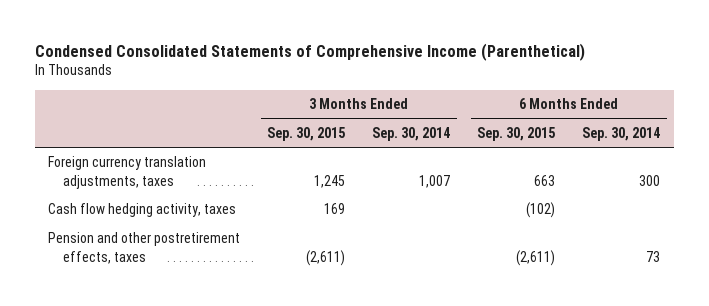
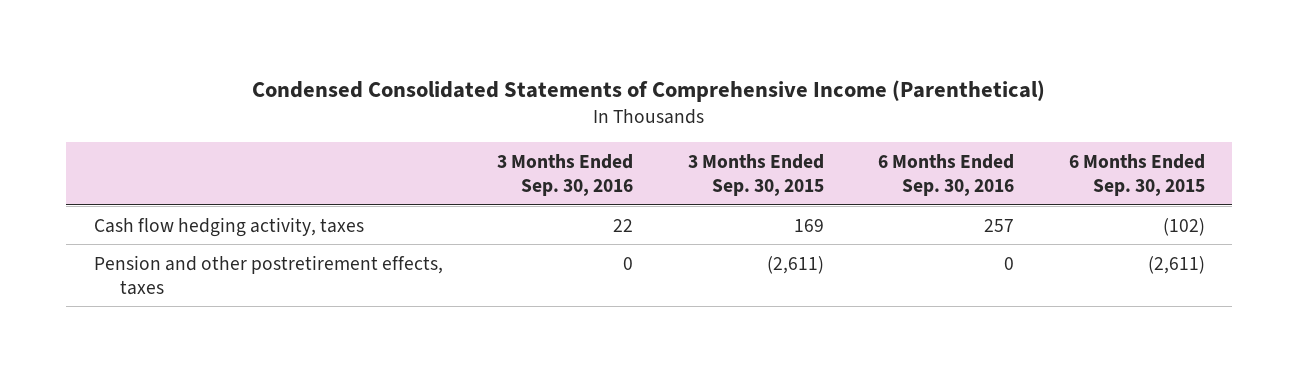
- | 3 Months Ended Sep. 30, 2015 | 3 Months Ended Sep. 30, 2014 | 6 Months Ended Sep. 30, 2015 | 6 Months Ended Sep. 30, 2014
+ | 3 Months Ended Sep. 30, 2016 | 3 Months Ended Sep. 30, 2015 | 6 Months Ended Sep. 30, 2016 | 6 Months Ended Sep. 30, 2015
- Foreign currency translation adjustments, taxes | 1,245 | 1,007 | 663 | 300

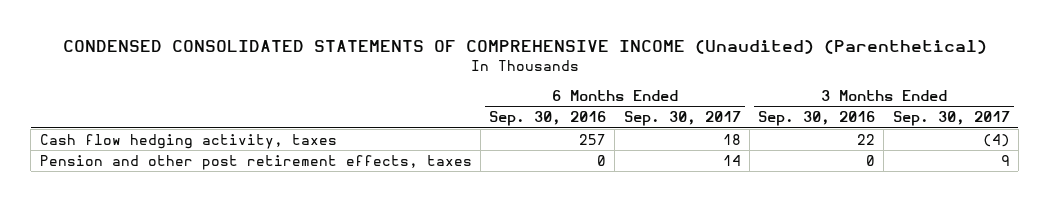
- Condensed Consolidated Statements of Comprehensive Income (Parenthetical)
+ CONDENSED CONSOLIDATED STATEMENTS OF COMPREHENSIVE INCOME (Unaudited) (Parenthetical)
- | 3 Months Ended Sep. 30, 2016 | 3 Months Ended Sep. 30, 2015 | 6 Months Ended Sep. 30, 2016 | 6 Months Ended Sep. 30, 2015
+ | 6 Months Ended Sep. 30, 2016 | 6 Months Ended Sep. 30, 2017 | 3 Months Ended Sep. 30, 2016 | 3 Months Ended Sep. 30, 2017
- Pension and other postretirement effects, taxes | 0 | (2,611) | 0 | (2,611)
+ Pension and other post retirement effects, taxes | 0 | 14 | 0 | 9

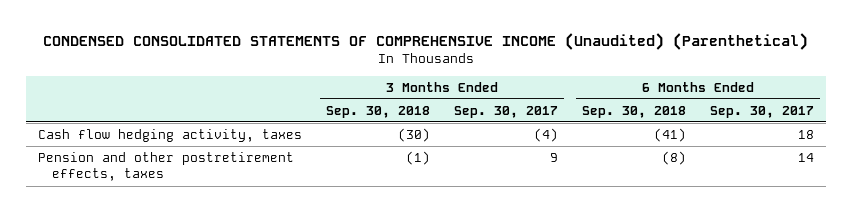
- | 6 Months Ended Sep. 30, 2016 | 6 Months Ended Sep. 30, 2017 | 3 Months Ended Sep. 30, 2016 | 3 Months Ended Sep. 30, 2017
+ | 3 Months Ended Sep. 30, 2018 | 3 Months Ended Sep. 30, 2017 | 6 Months Ended Sep. 30, 2018 | 6 Months Ended Sep. 30, 2017
- Pension and other post retirement effects, taxes | 0 | 14 | 0 | 9
+ Pension and other postretirement effects, taxes | (1) | 9 | (8) | 14

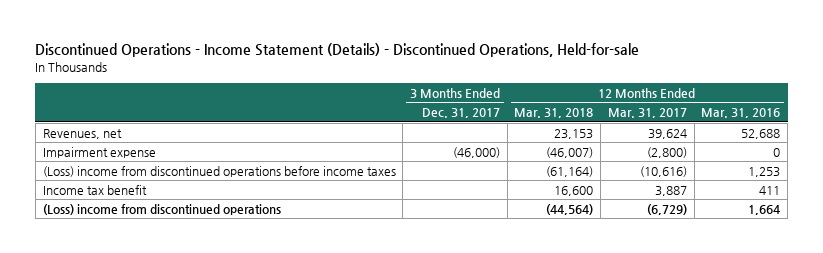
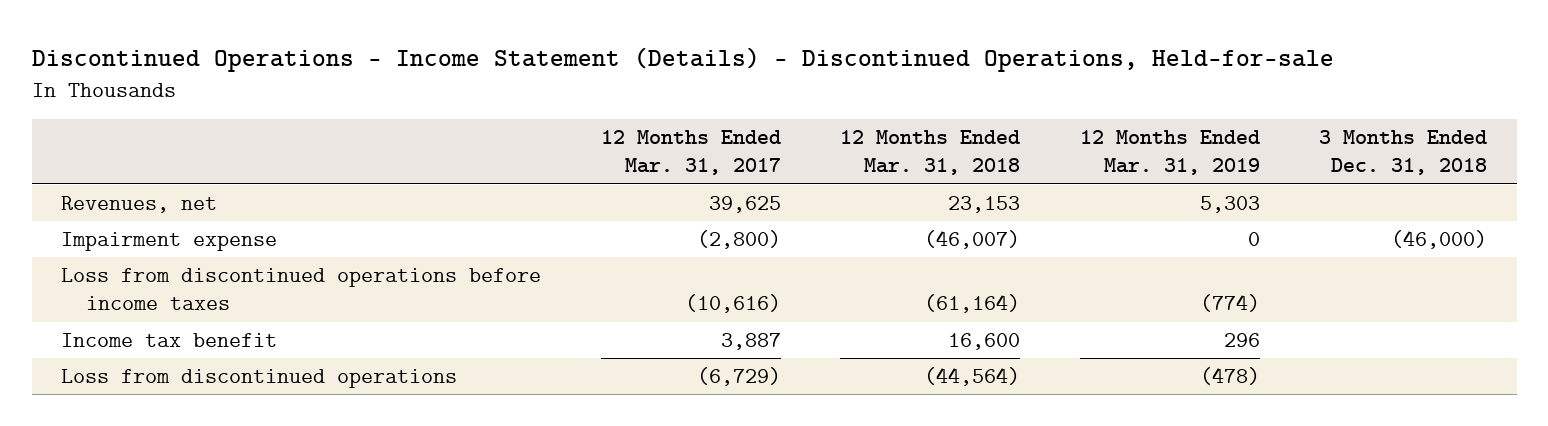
- | 3 Months Ended Dec. 31, 2017 | 12 Months Ended Mar. 31, 2018 | 12 Months Ended Mar. 31, 2017 | 12 Months Ended Mar. 31, 2016
+ | 12 Months Ended Mar. 31, 2017 | 12 Months Ended Mar. 31, 2018 | 12 Months Ended Mar. 31, 2019 | 3 Months Ended Dec. 31, 2018
- Revenues, net | | 23,153 | 39,624 | 52,688
+ Revenues, net | 39,625 | 23,153 | 5,303 |
- (Loss) income from discontinued operations before income taxes | | (61,164) | (10,616) | 1,253
+ Loss from discontinued operations before income taxes | (10,616) | (61,164) | (774) |
- (Loss) income from discontinued operations | | (44,564) | (6,729) | 1,664
+ Loss from discontinued operations | (6,729) | (44,564) | (478) |

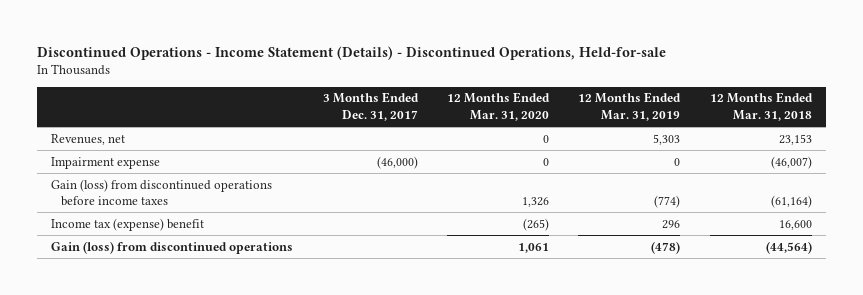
- | 12 Months Ended Mar. 31, 2017 | 12 Months Ended Mar. 31, 2018 | 12 Months Ended Mar. 31, 2019 | 3 Months Ended Dec. 31, 2018
+ | 3 Months Ended Dec. 31, 2017 | 12 Months Ended Mar. 31, 2020 | 12 Months Ended Mar. 31, 2019 | 12 Months Ended Mar. 31, 2018
- Loss from discontinued operations before income taxes | (10,616) | (61,164) | (774) |
- Income tax benefit | 3,887 | 16,600 | 296 |
- Loss from discontinued operations | (6,729) | (44,564) | (478) |
+ Gain (loss) from discontinued operations before income taxes | | 1,326 | (774) | (61,164)
+ Income tax (expense) benefit | | (265) | 296 | 16,600
+ Gain (loss) from discontinued operations | | 1,061 | (478) | (44,564)

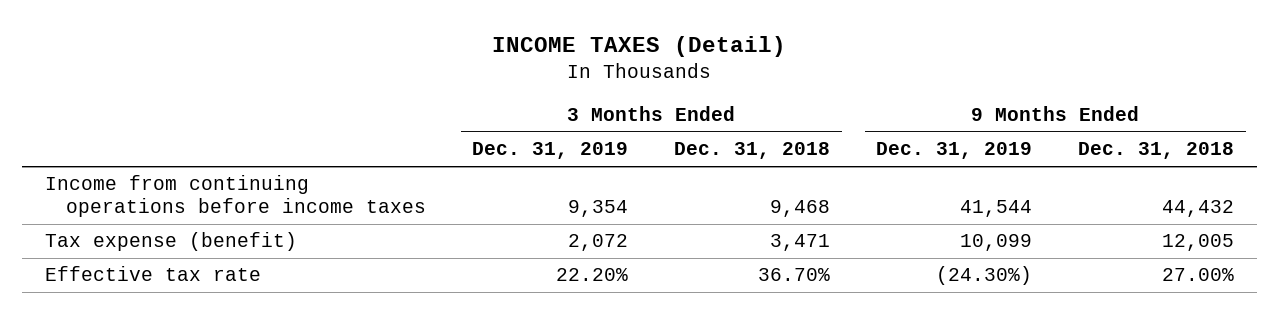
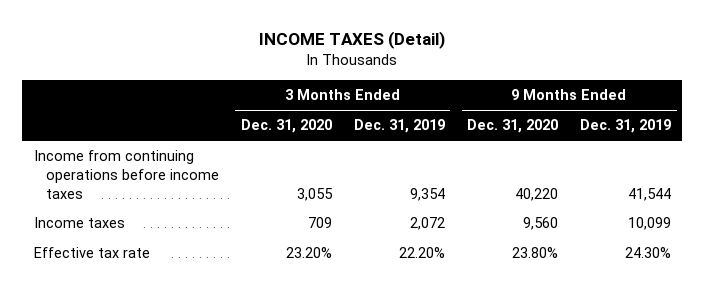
- | 3 Months Ended Dec. 31, 2019 | 3 Months Ended Dec. 31, 2018 | 9 Months Ended Dec. 31, 2019 | 9 Months Ended Dec. 31, 2018
+ | 3 Months Ended Dec. 31, 2020 | 3 Months Ended Dec. 31, 2019 | 9 Months Ended Dec. 31, 2020 | 9 Months Ended Dec. 31, 2019
- Tax expense (benefit) | 2,072 | 3,471 | 10,099 | 12,005
- Effective tax rate | 22.20% | 36.70% | (24.30%) | 27.00%
+ Income taxes | 709 | 2,072 | 9,560 | 10,099
+ Effective tax rate | 23.20% | 22.20% | 23.80% | 24.30%

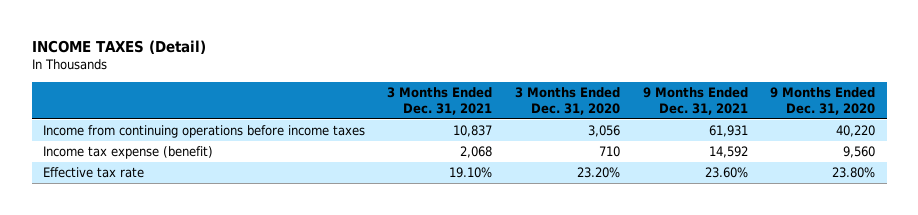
- | 3 Months Ended Dec. 31, 2020 | 3 Months Ended Dec. 31, 2019 | 9 Months Ended Dec. 31, 2020 | 9 Months Ended Dec. 31, 2019
+ | 3 Months Ended Dec. 31, 2021 | 3 Months Ended Dec. 31, 2020 | 9 Months Ended Dec. 31, 2021 | 9 Months Ended Dec. 31, 2020
- Income from continuing operations before income taxes | 3,055 | 9,354 | 40,220 | 41,544
- Income taxes | 709 | 2,072 | 9,560 | 10,099
+ Income from continuing operations before income taxes | 10,837 | 3,056 | 61,931 | 40,220
+ Income tax expense (benefit) | 2,068 | 710 | 14,592 | 9,560

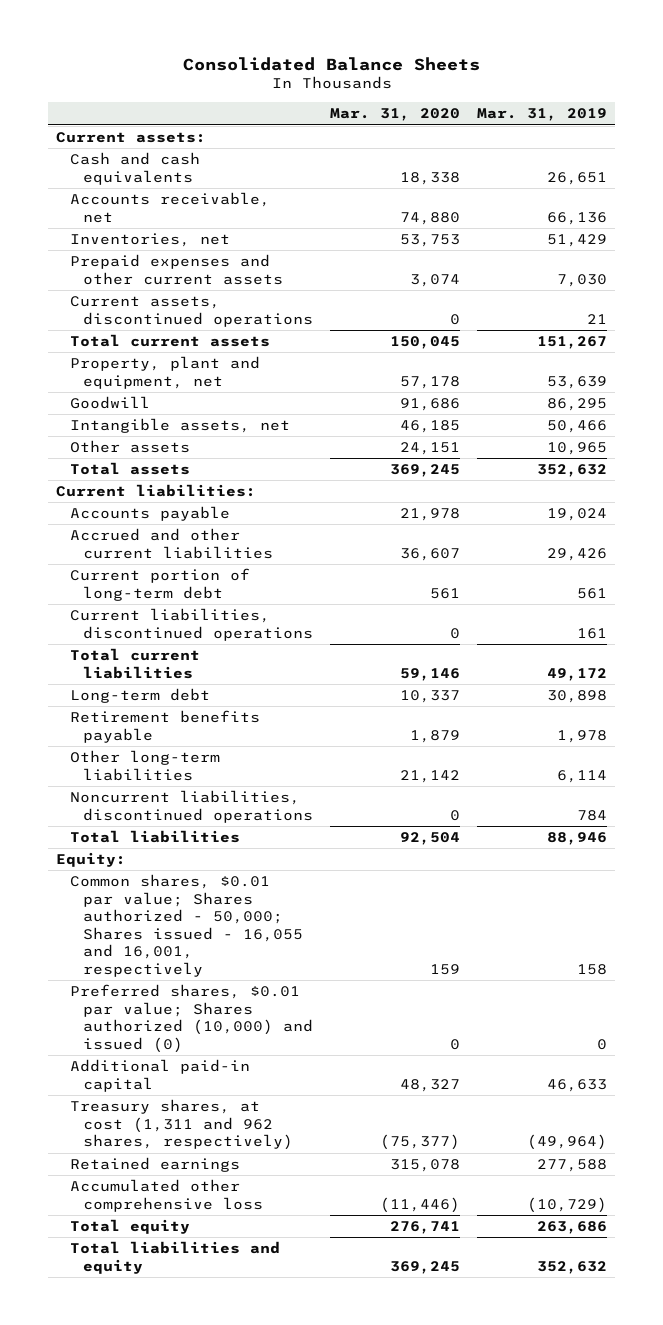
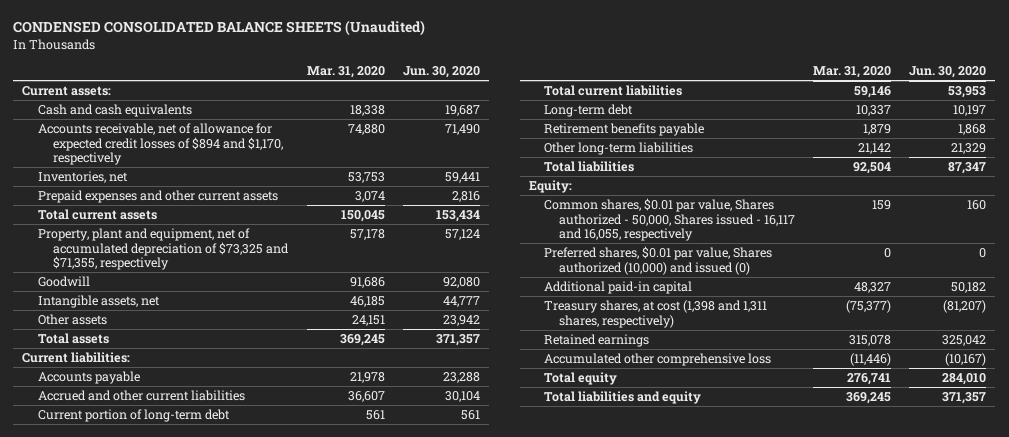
- Consolidated Balance Sheets
+ CONDENSED CONSOLIDATED BALANCE SHEETS (Unaudited)
- | Mar. 31, 2020 | Mar. 31, 2019
+ | Mar. 31, 2020 | Jun. 30, 2020
- Accounts receivable, net | 74,880 | 66,136
+ Accounts receivable, net of allowance for expected credit losses of $894 and $1,170, respectively | 74,880 | 71,490
- Current assets, discontinued operations | 0 | 21
- Property, plant and equipment, net | 57,178 | 53,639
+ Property, plant and equipment, net of accumulated depreciation of $73,325 and $71,355, respectively | 57,178 | 57,124
- Current liabilities, discontinued operations | 0 | 161
- Noncurrent liabilities, discontinued operations | 0 | 784
- Common shares, $0.01 par value; Shares authorized - 50,000; Shares issued - 16,055 and 16,001, respectively | 159 | 158
- Preferred shares, $0.01 par value; Shares authorized (10,000) and issued (0) | 0 | 0
+ Common shares, $0.01 par value, Shares authorized - 50,000, Shares issued - 16,117 and 16,055, respectively | 159 | 160
+ Preferred shares, $0.01 par value, Shares authorized (10,000) and issued (0) | 0 | 0
- Treasury shares, at cost (1,311 and 962 shares, respectively) | (75,377) | (49,964)
+ Treasury shares, at cost (1,398 and 1,311 shares, respectively) | (75,377) | (81,207)

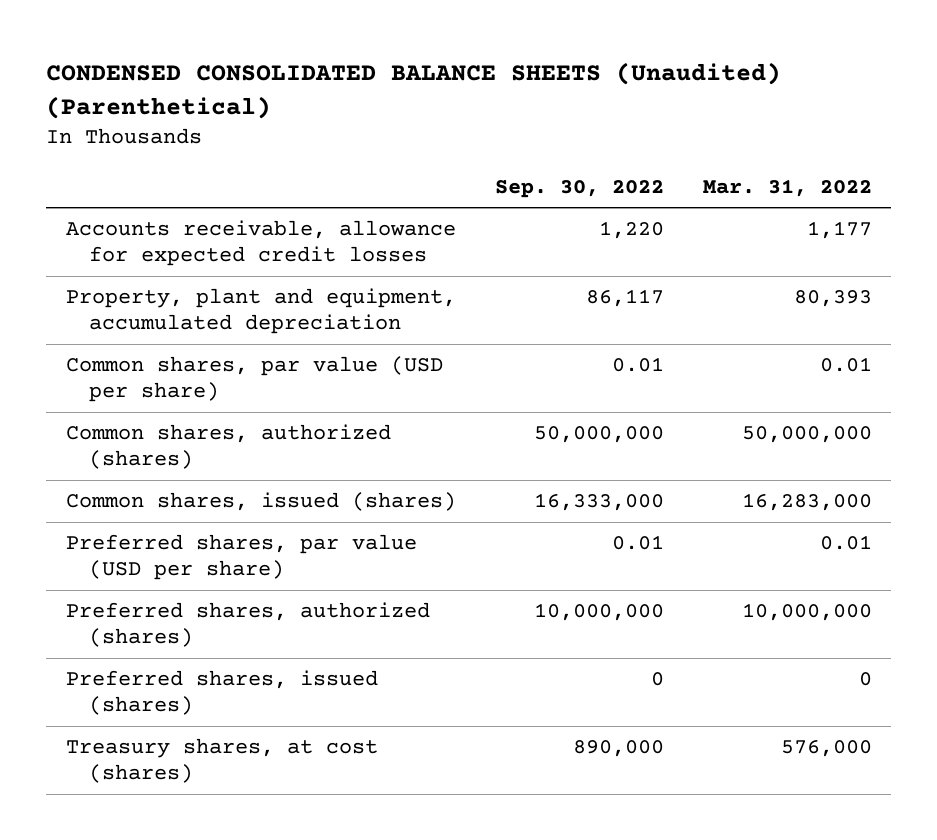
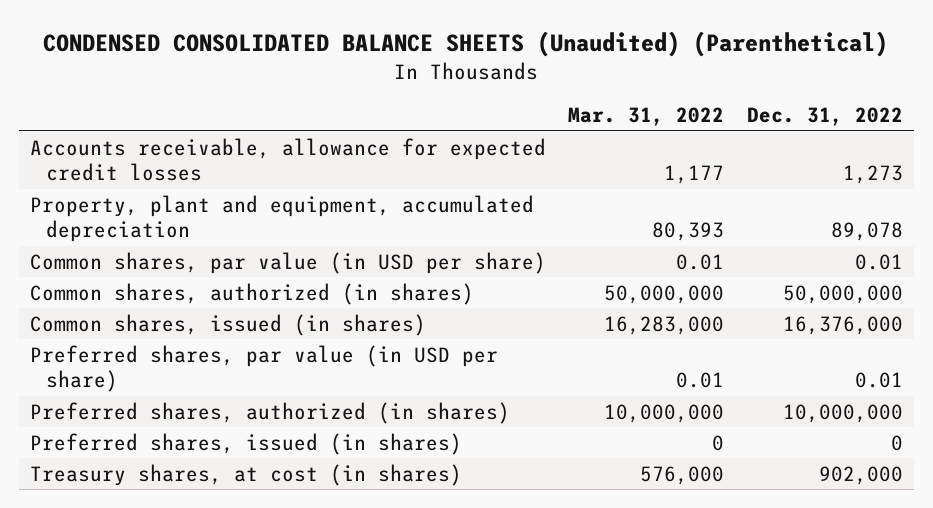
- | Sep. 30, 2022 | Mar. 31, 2022
+ | Mar. 31, 2022 | Dec. 31, 2022
- Common shares, par value (USD per share) | 0.01 | 0.01
- Common shares, authorized (shares) | 50,000,000 | 50,000,000
- Common shares, issued (shares) | 16,333,000 | 16,283,000
- Preferred shares, par value (USD per share) | 0.01 | 0.01
- Preferred shares, authorized (shares) | 10,000,000 | 10,000,000
- Preferred shares, issued (shares) | 0 | 0
- Treasury shares, at cost (shares) | 890,000 | 576,000
+ Common shares, par value (in USD per share) | 0.01 | 0.01
+ Common shares, authorized (in shares) | 50,000,000 | 50,000,000
+ Common shares, issued (in shares) | 16,283,000 | 16,376,000
+ Preferred shares, par value (in USD per share) | 0.01 | 0.01
+ Preferred shares, authorized (in shares) | 10,000,000 | 10,000,000
+ Preferred shares, issued (in shares) | 0 | 0
+ Treasury shares, at cost (in shares) | 576,000 | 902,000

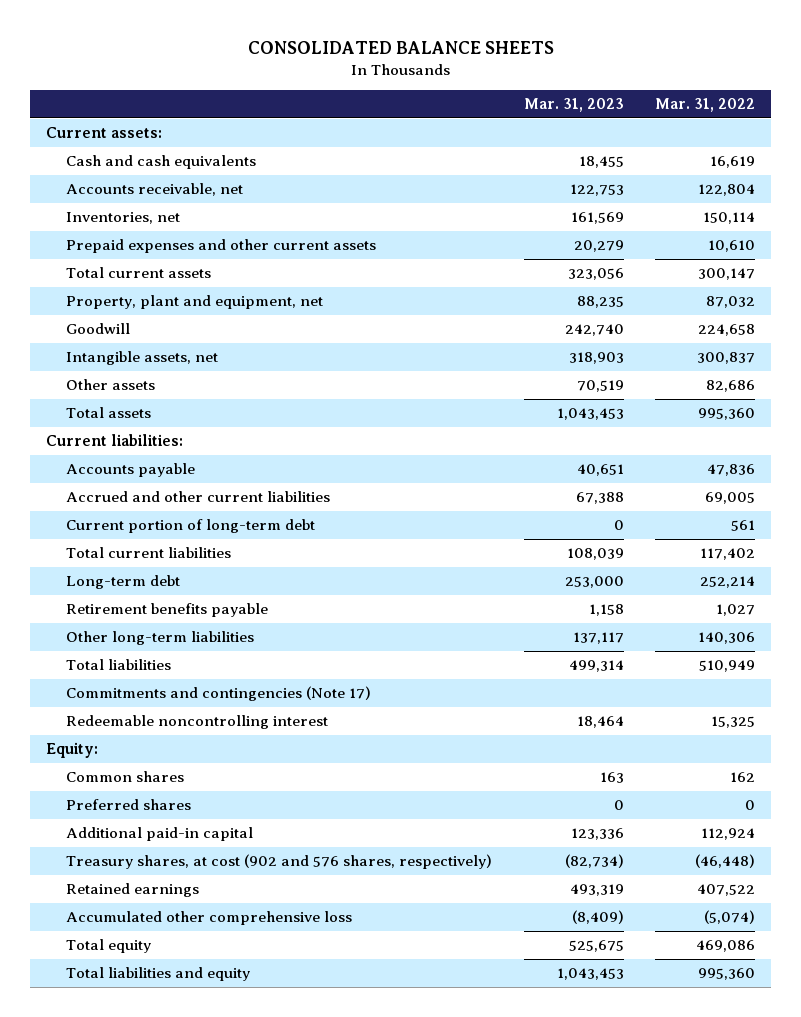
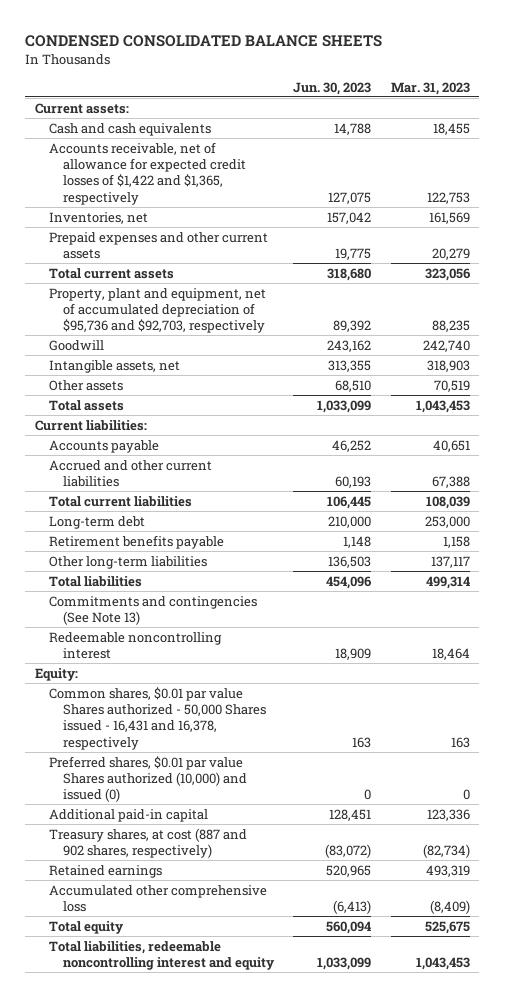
- CONSOLIDATED BALANCE SHEETS
+ CONDENSED CONSOLIDATED BALANCE SHEETS
- | Mar. 31, 2023 | Mar. 31, 2022
+ | Jun. 30, 2023 | Mar. 31, 2023
- Accounts receivable, net | 122,753 | 122,804
+ Accounts receivable, net of allowance for expected credit losses of $1,422 and $1,365, respectively | 127,075 | 122,753
- Property, plant and equipment, net | 88,235 | 87,032
+ Property, plant and equipment, net of accumulated depreciation of $95,736 and $92,703, respectively | 89,392 | 88,235
- Current portion of long-term debt | 0 | 561
- Commitments and contingencies (Note 17)
+ Commitments and contingencies (See Note 13)
- Common shares | 163 | 162
- Preferred shares | 0 | 0
+ Common shares, $0.01 par value Shares authorized - 50,000 Shares issued - 16,431 and 16,378, respectively | 163 | 163
+ Preferred shares, $0.01 par value Shares authorized (10,000) and issued (0) | 0 | 0
- Treasury shares, at cost (902 and 576 shares, respectively) | (82,734) | (46,448)
+ Treasury shares, at cost (887 and 902 shares, respectively) | (83,072) | (82,734)
- Total liabilities and equity | 1,043,453 | 995,360
+ Total liabilities, redeemable noncontrolling interest and equity | 1,033,099 | 1,043,453

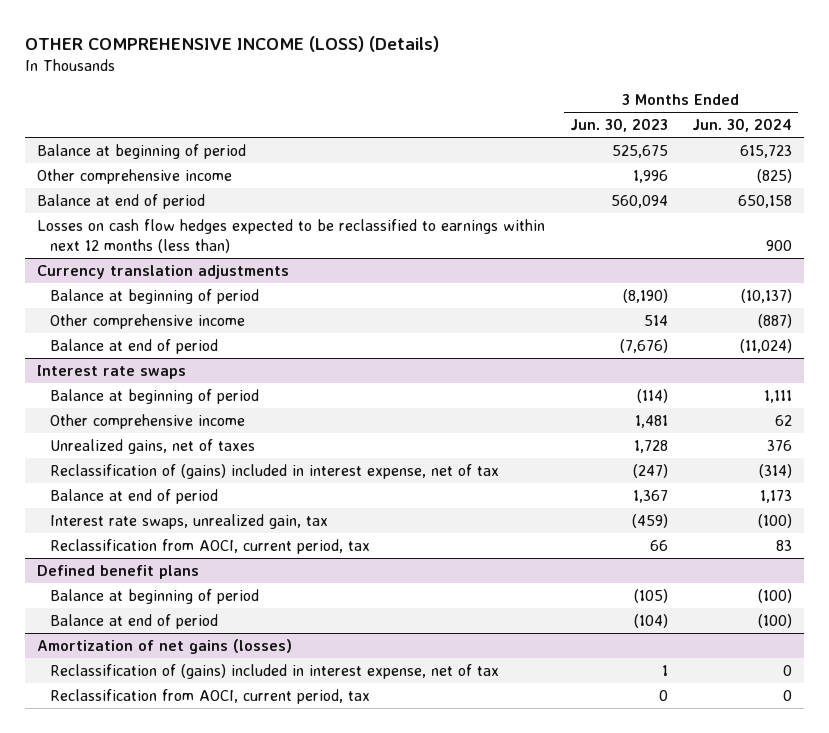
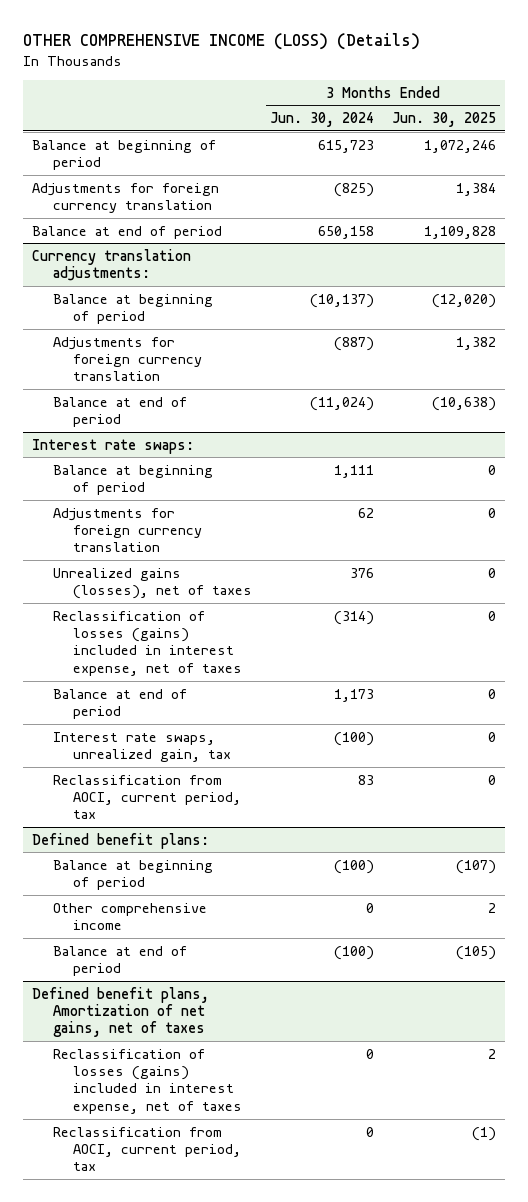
- | 3 Months Ended Jun. 30, 2023 | 3 Months Ended Jun. 30, 2024
+ | 3 Months Ended Jun. 30, 2024 | 3 Months Ended Jun. 30, 2025
- Other comprehensive income | 1,996 | (825)
+ Adjustments for foreign currency translation | (825) | 1,384
- Losses on cash flow hedges expected to be reclassified to earnings within next 12 months (less than) | | 900
- Currency translation adjustments
+ Currency translation adjustments:
- Other comprehensive income | 514 | (887)
+ Adjustments for foreign currency translation | (887) | 1,382
- Interest rate swaps
+ Interest rate swaps:
- Other comprehensive income | 1,481 | 62
- Unrealized gains, net of taxes | 1,728 | 376
- Reclassification of (gains) included in interest expense, net of tax | (247) | (314)
+ Adjustments for foreign currency translation | 62 | 0
+ Unrealized gains (losses), net of taxes | 376 | 0
+ Reclassification of losses (gains) included in interest expense, net of taxes | (314) | 0
- Defined benefit plans
+ Defined benefit plans:
+ Other comprehensive income | 0 | 2
- Amortization of net gains (losses)
- Reclassification of (gains) included in interest expense, net of tax | 1 | 0
+ Defined benefit plans, Amortization of net gains, net of taxes
+ Reclassification of losses (gains) included in interest expense, net of taxes | 0 | 2

